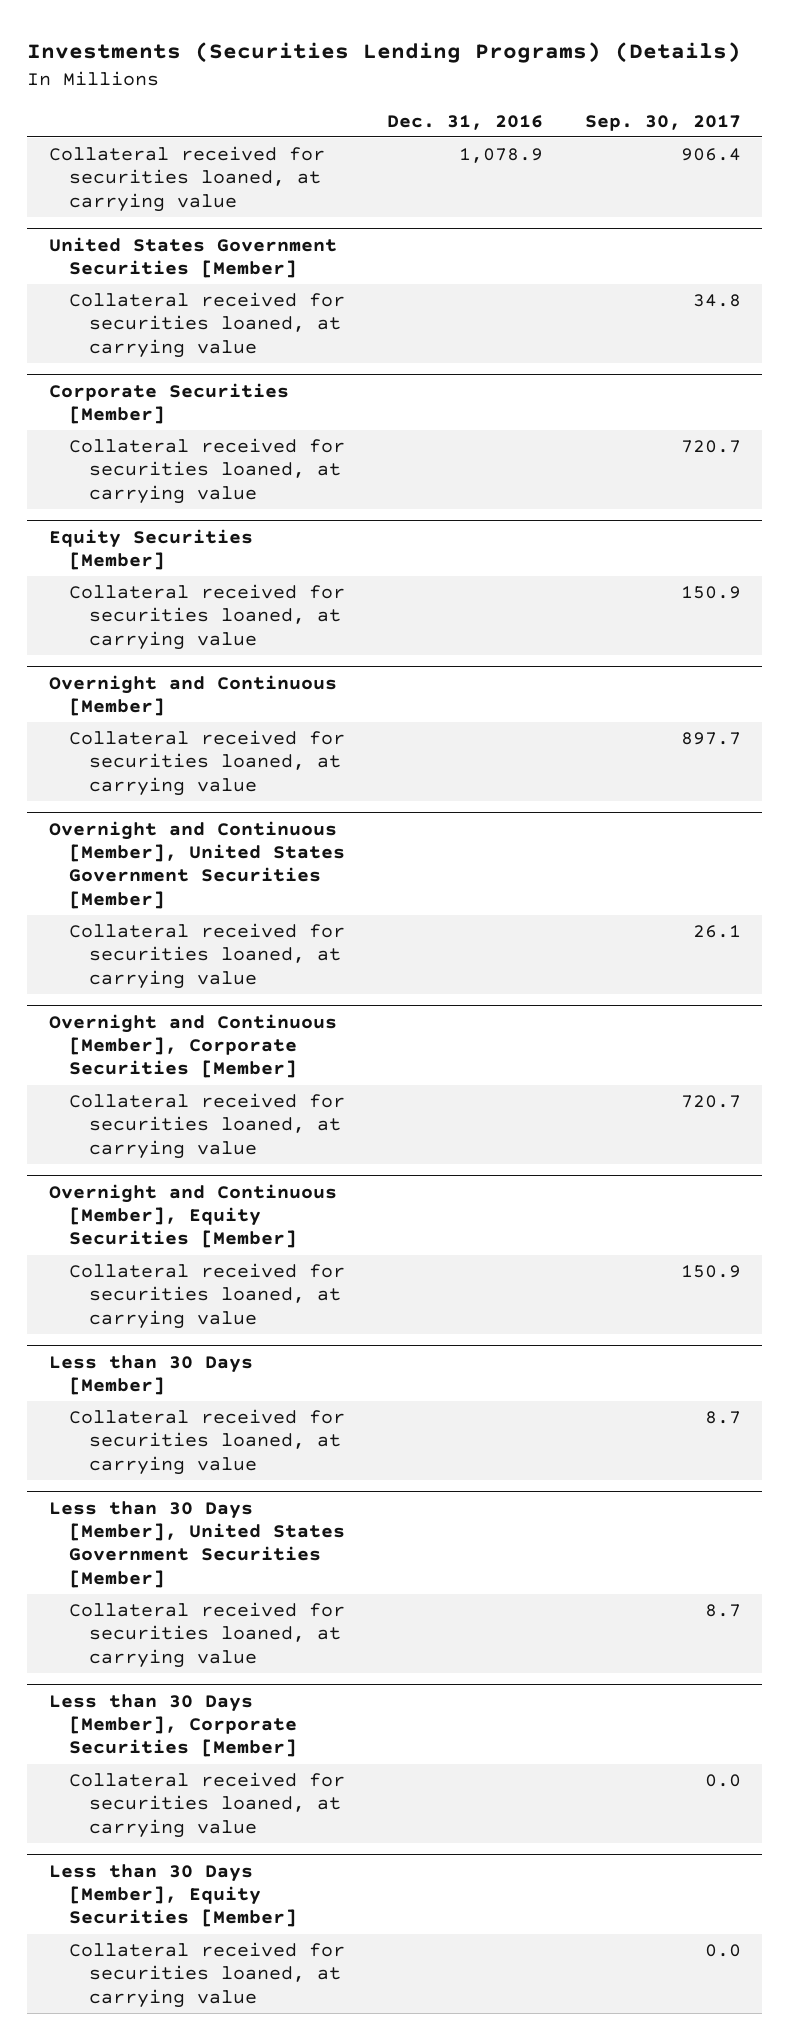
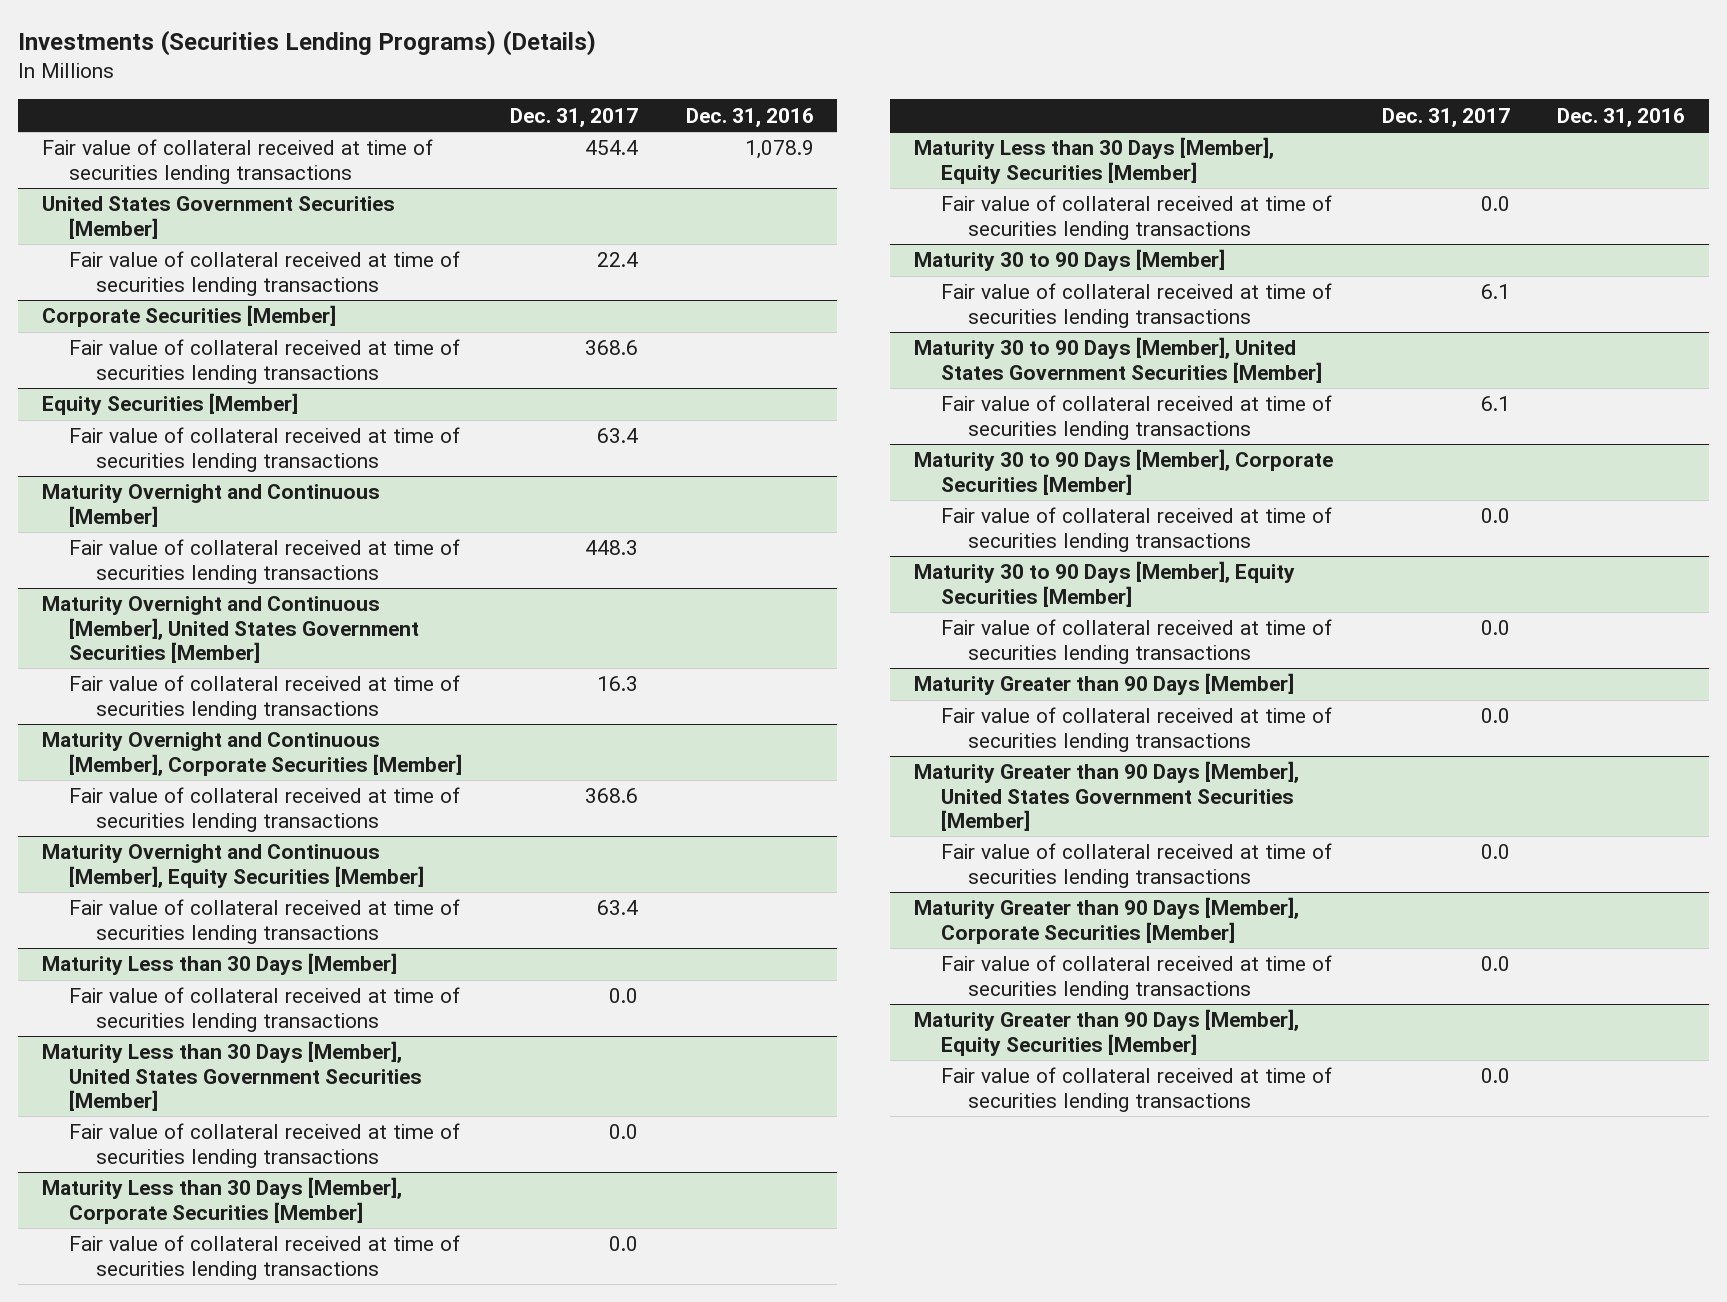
- | Dec. 31, 2016 | Sep. 30, 2017
+ | Dec. 31, 2017 | Dec. 31, 2016
- Collateral received for securities loaned, at carrying value | 1,078.9 | 906.4
+ Fair value of collateral received at time of securities lending transactions | 454.4 | 1,078.9
@ United States Government Securities [Member]
- Collateral received for securities loaned, at carrying value | | 34.8
+ Fair value of collateral received at time of securities lending transactions | 22.4 |
@ Corporate Securities [Member]
- Collateral received for securities loaned, at carrying value | | 720.7
+ Fair value of collateral received at time of securities lending transactions | 368.6 |
@ Equity Securities [Member]
- Collateral received for securities loaned, at carrying value | | 150.9
- Overnight and Continuous [Member]
- Collateral received for securities loaned, at carrying value | | 897.7
- Overnight and Continuous [Member], United States Government Securities [Member]
- Collateral received for securities loaned, at carrying value | | 26.1
- Overnight and Continuous [Member], Corporate Securities [Member]
- Collateral received for securities loaned, at carrying value | | 720.7
- Overnight and Continuous [Member], Equity Securities [Member]
- Collateral received for securities loaned, at carrying value | | 150.9
- Less than 30 Days [Member]
- Collateral received for securities loaned, at carrying value | | 8.7
- Less than 30 Days [Member], United States Government Securities [Member]
- Collateral received for securities loaned, at carrying value | | 8.7
- Less than 30 Days [Member], Corporate Securities [Member]
- Collateral received for securities loaned, at carrying value | | 0.0
- Less than 30 Days [Member], Equity Securities [Member]
- Collateral received for securities loaned, at carrying value | | 0.0
@ Equity Securities [Member]
+ Fair value of collateral received at time of securities lending transactions | 63.4 |
+ Maturity Overnight and Continuous [Member]
+ Fair value of collateral received at time of securities lending transactions | 448.3 |
+ Maturity Overnight and Continuous [Member], United States Government Securities [Member]
+ Fair value of collateral received at time of securities lending transactions | 16.3 |
+ Maturity Overnight and Continuous [Member], Corporate Securities [Member]
+ Fair value of collateral received at time of securities lending transactions | 368.6 |
+ Maturity Overnight and Continuous [Member], Equity Securities [Member]
+ Fair value of collateral received at time of securities lending transactions | 63.4 |
+ Maturity Less than 30 Days [Member]
+ Fair value of collateral received at time of securities lending transactions | 0.0 |
+ Maturity Less than 30 Days [Member], United States Government Securities [Member]
+ Fair value of collateral received at time of securities lending transactions | 0.0 |
+ Maturity Less than 30 Days [Member], Corporate Securities [Member]
+ Fair value of collateral received at time of securities lending transactions | 0.0 |
+ Maturity Less than 30 Days [Member], Equity Securities [Member]
+ Fair value of collateral received at time of securities lending transactions | 0.0 |
+ Maturity 30 to 90 Days [Member]
+ Fair value of collateral received at time of securities lending transactions | 6.1 |
+ Maturity 30 to 90 Days [Member], United States Government Securities [Member]
+ Fair value of collateral received at time of securities lending transactions | 6.1 |
+ Maturity 30 to 90 Days [Member], Corporate Securities [Member]
+ Fair value of collateral received at time of securities lending transactions | 0.0 |
+ Maturity 30 to 90 Days [Member], Equity Securities [Member]
+ Fair value of collateral received at time of securities lending transactions | 0.0 |
+ Maturity Greater than 90 Days [Member]
+ Fair value of collateral received at time of securities lending transactions | 0.0 |
+ Maturity Greater than 90 Days [Member], United States Government Securities [Member]
+ Fair value of collateral received at time of securities lending transactions | 0.0 |
+ Maturity Greater than 90 Days [Member], Corporate Securities [Member]
+ Fair value of collateral received at time of securities lending transactions | 0.0 |
+ Maturity Greater than 90 Days [Member], Equity Securities [Member]
+ Fair value of collateral received at time of securities lending transactions | 0.0 |

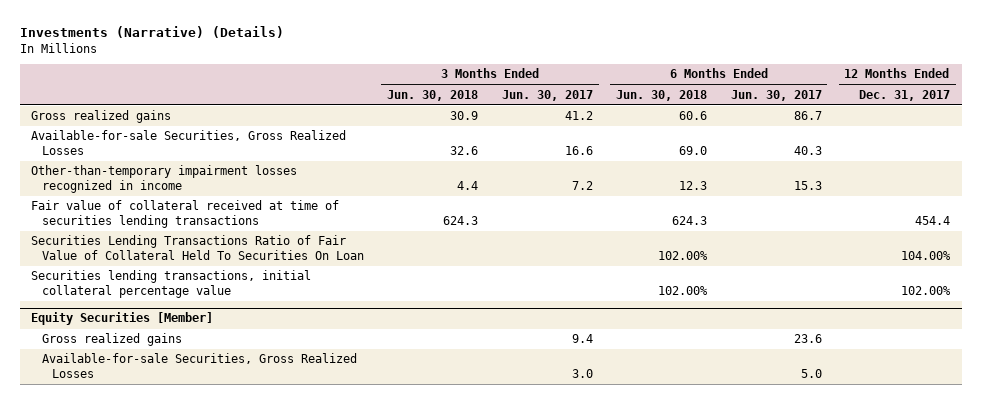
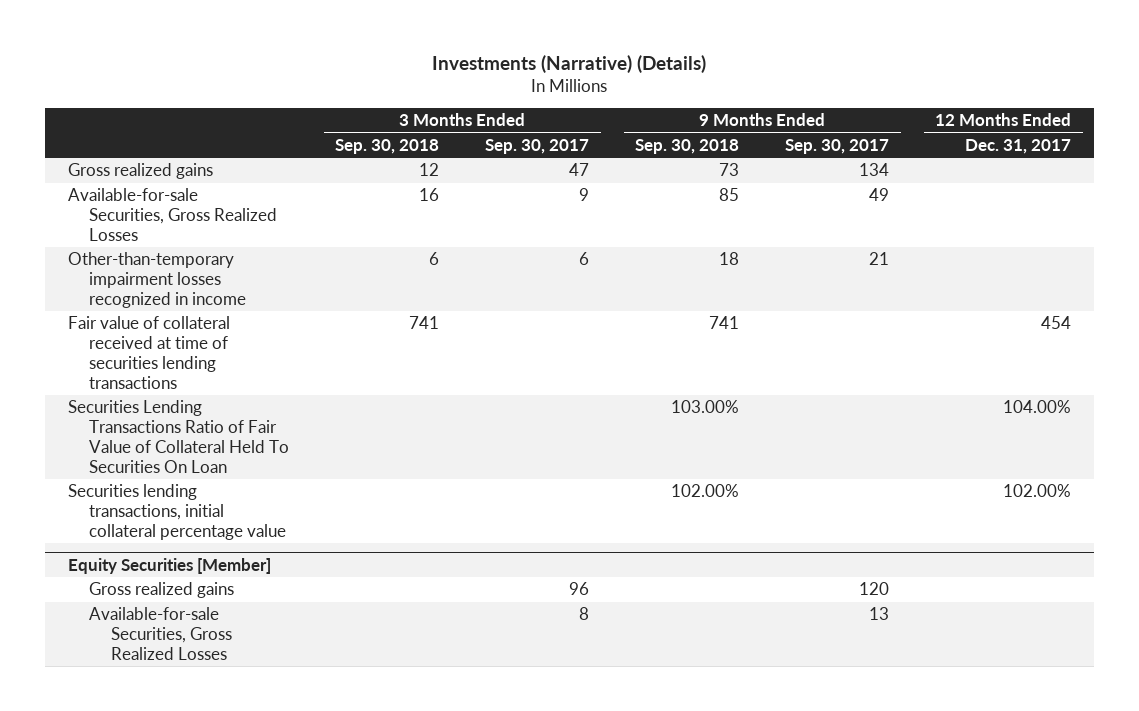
- | 3 Months Ended Jun. 30, 2018 | 3 Months Ended Jun. 30, 2017 | 6 Months Ended Jun. 30, 2018 | 6 Months Ended Jun. 30, 2017 | 12 Months Ended Dec. 31, 2017
+ | 3 Months Ended Sep. 30, 2018 | 3 Months Ended Sep. 30, 2017 | 9 Months Ended Sep. 30, 2018 | 9 Months Ended Sep. 30, 2017 | 12 Months Ended Dec. 31, 2017
- Fair value of collateral received at time of securities lending transactions | 624.3 | | 624.3 | | 454.4
+ Fair value of collateral received at time of securities lending transactions | 741 | | 741 | | 454

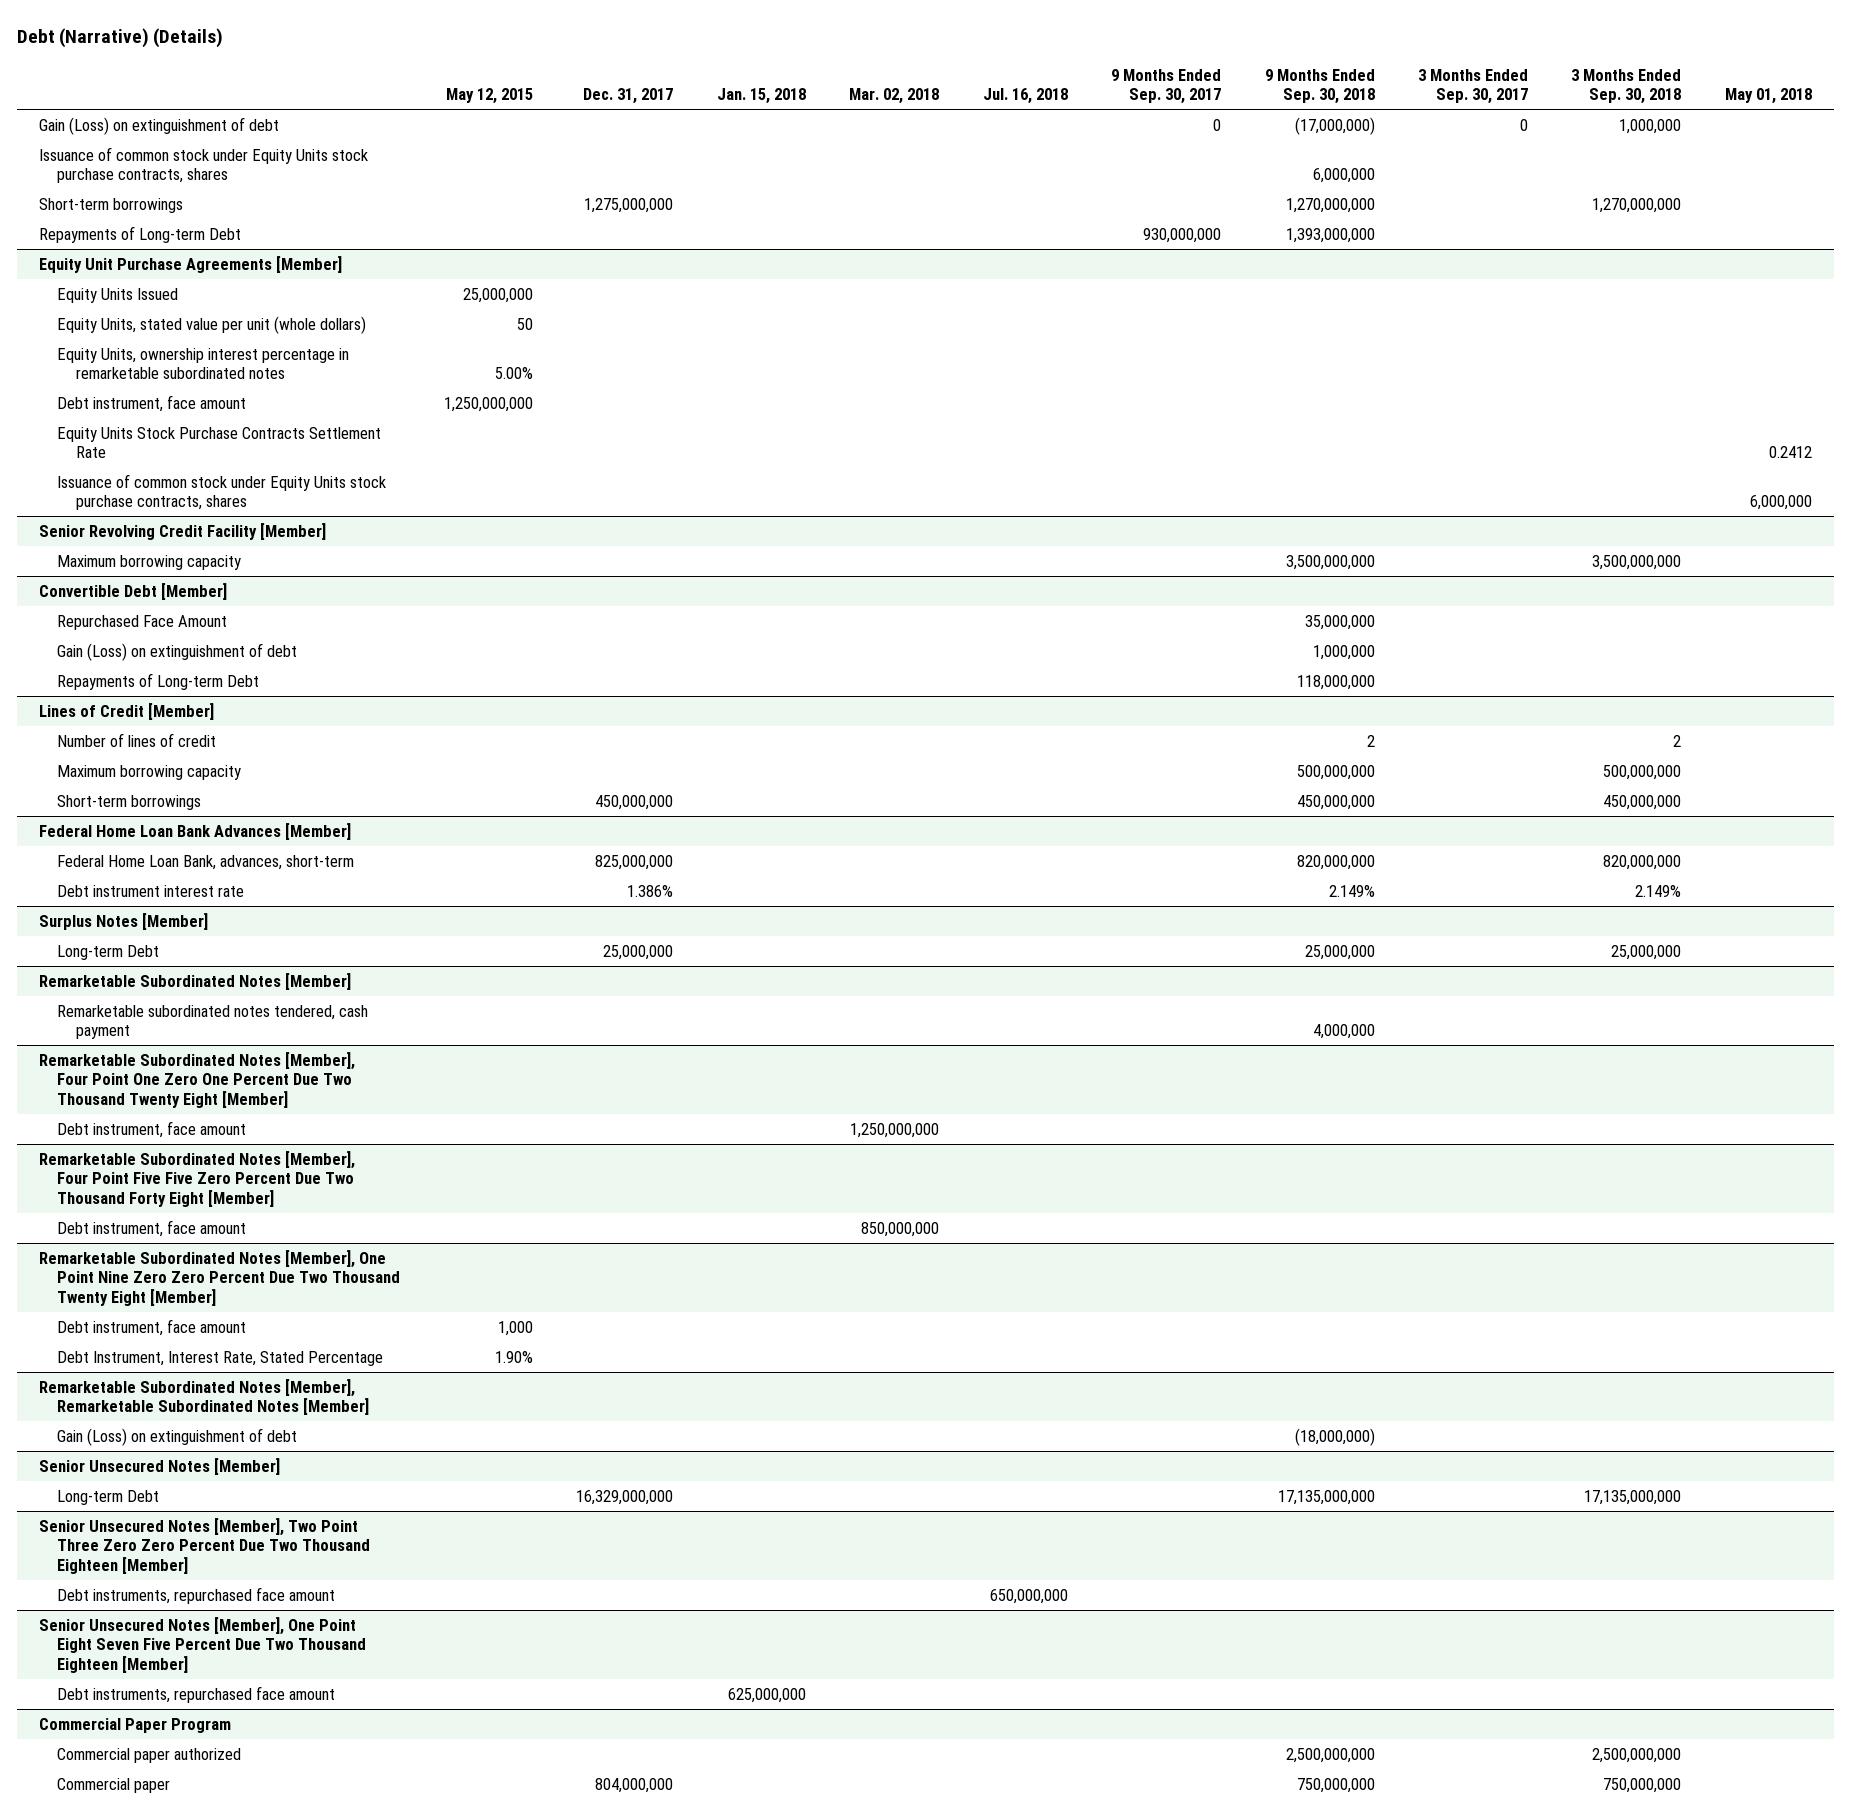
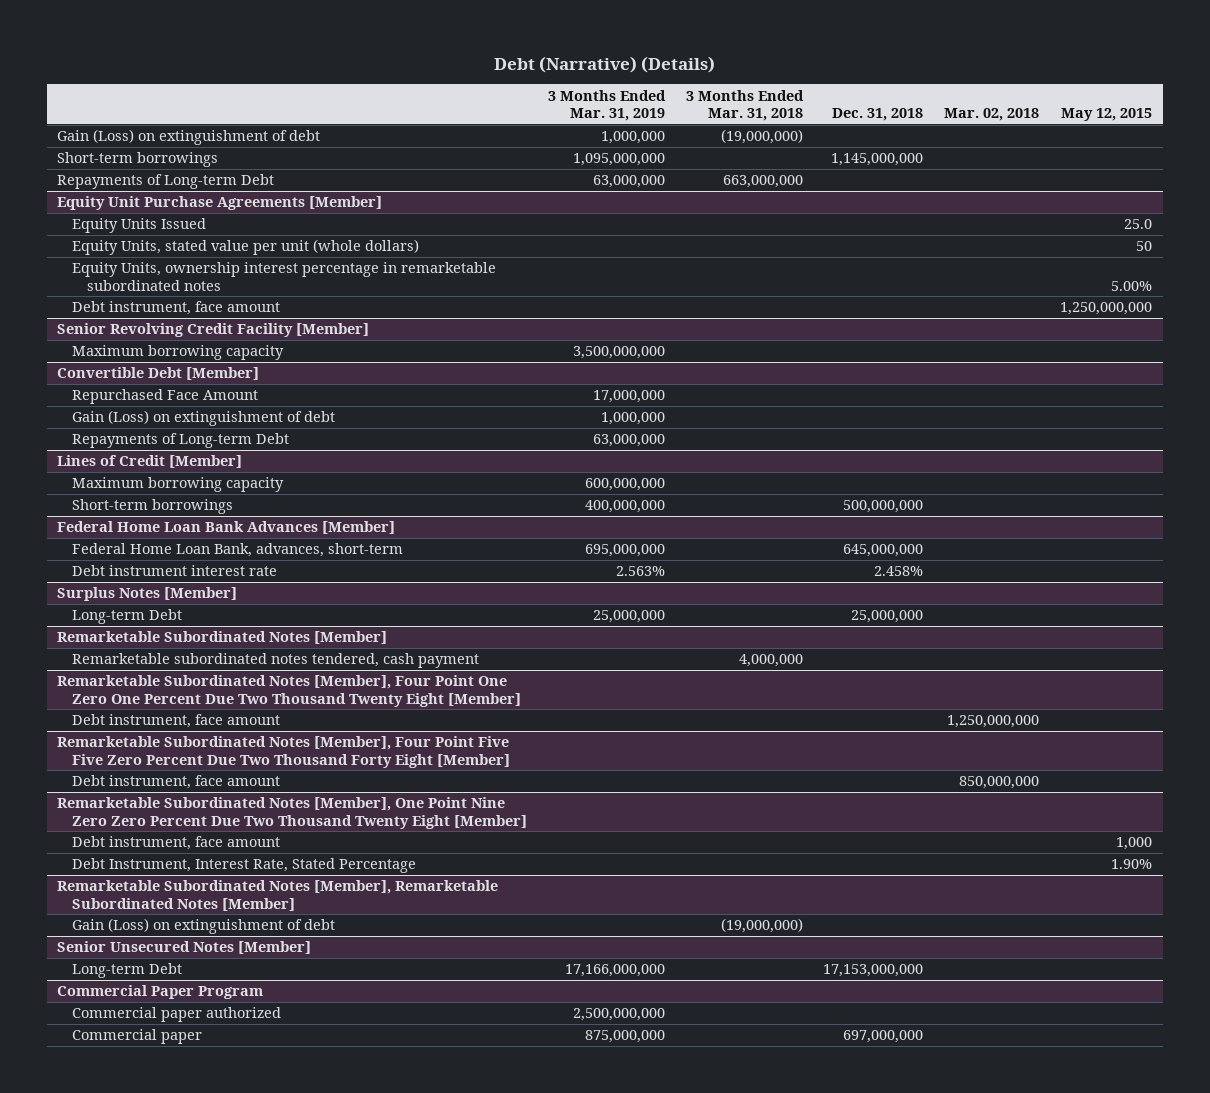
- | May 12, 2015 | Dec. 31, 2017 | Jan. 15, 2018 | Mar. 02, 2018 | Jul. 16, 2018 | 9 Months Ended Sep. 30, 2017 | 9 Months Ended Sep. 30, 2018 | 3 Months Ended Sep. 30, 2017 | 3 Months Ended Sep. 30, 2018 | May 01, 2018
+ | 3 Months Ended Mar. 31, 2019 | 3 Months Ended Mar. 31, 2018 | Dec. 31, 2018 | Mar. 02, 2018 | May 12, 2015
- Issuance of common stock under Equity Units stock purchase contracts, shares | | | | | | | 6,000,000 | | |
@ Equity Unit Purchase Agreements [Member]
- Equity Units Issued | 25,000,000 | | | | | | | | |
+ Equity Units Issued | | | | | 25.0
- Equity Units Stock Purchase Contracts Settlement Rate | | | | | | | | | | 0.2412
- Issuance of common stock under Equity Units stock purchase contracts, shares | | | | | | | | | | 6,000,000
@ Lines of Credit [Member]
- Number of lines of credit | | | | | | | 2 | | 2 |
- Senior Unsecured Notes [Member], Two Point Three Zero Zero Percent Due Two Thousand Eighteen [Member]
- Debt instruments, repurchased face amount | | | | | 650,000,000 | | | | |
- Senior Unsecured Notes [Member], One Point Eight Seven Five Percent Due Two Thousand Eighteen [Member]
- Debt instruments, repurchased face amount | | | 625,000,000 | | | | | | |

